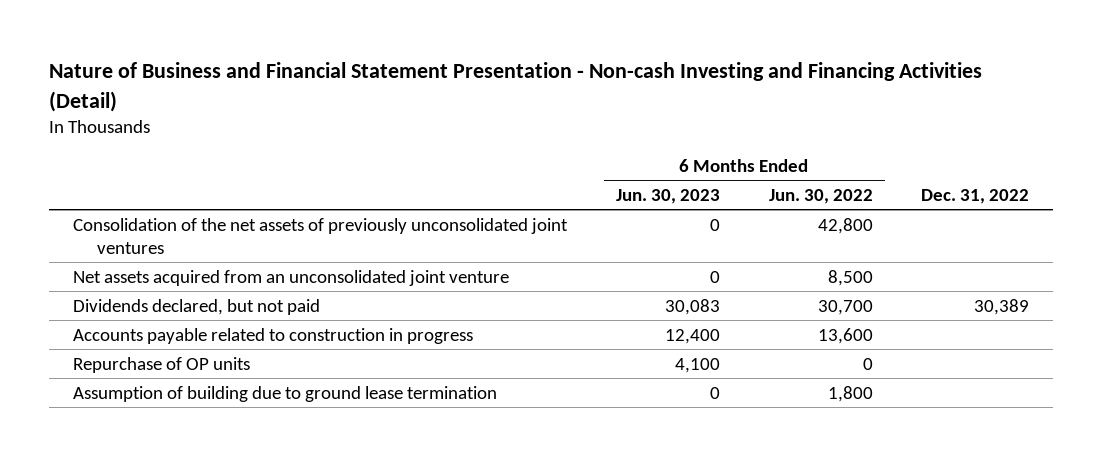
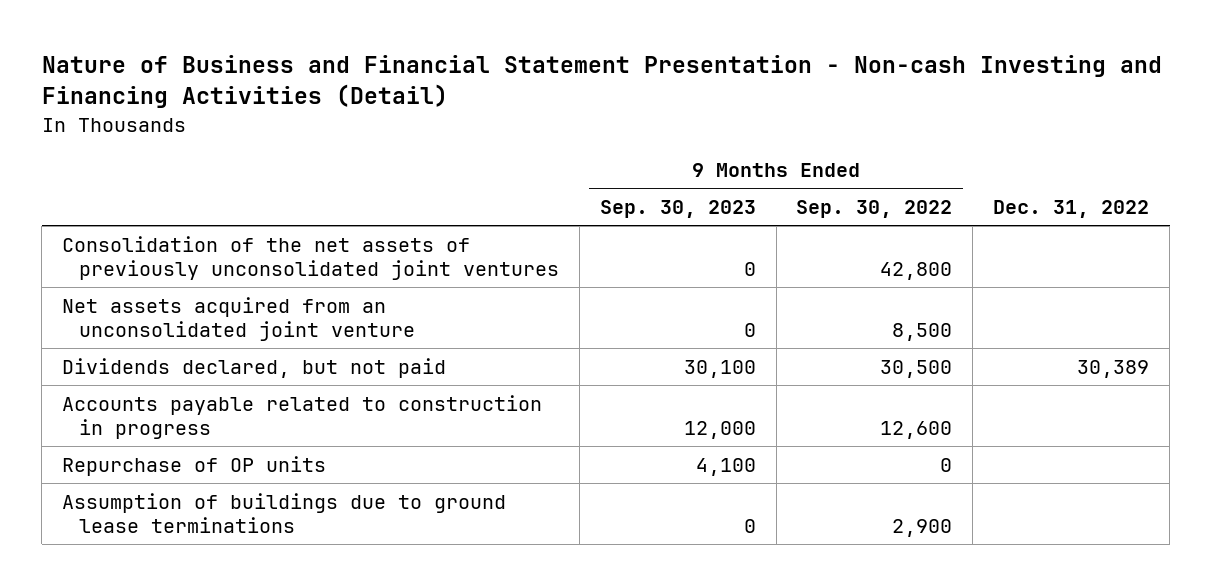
- | 6 Months Ended Jun. 30, 2023 | 6 Months Ended Jun. 30, 2022 | Dec. 31, 2022
+ | 9 Months Ended Sep. 30, 2023 | 9 Months Ended Sep. 30, 2022 | Dec. 31, 2022
- Assumption of building due to ground lease termination | 0 | 1,800 |
+ Assumption of buildings due to ground lease terminations | 0 | 2,900 |

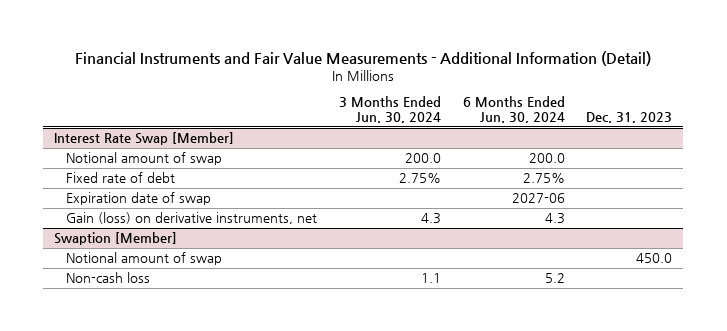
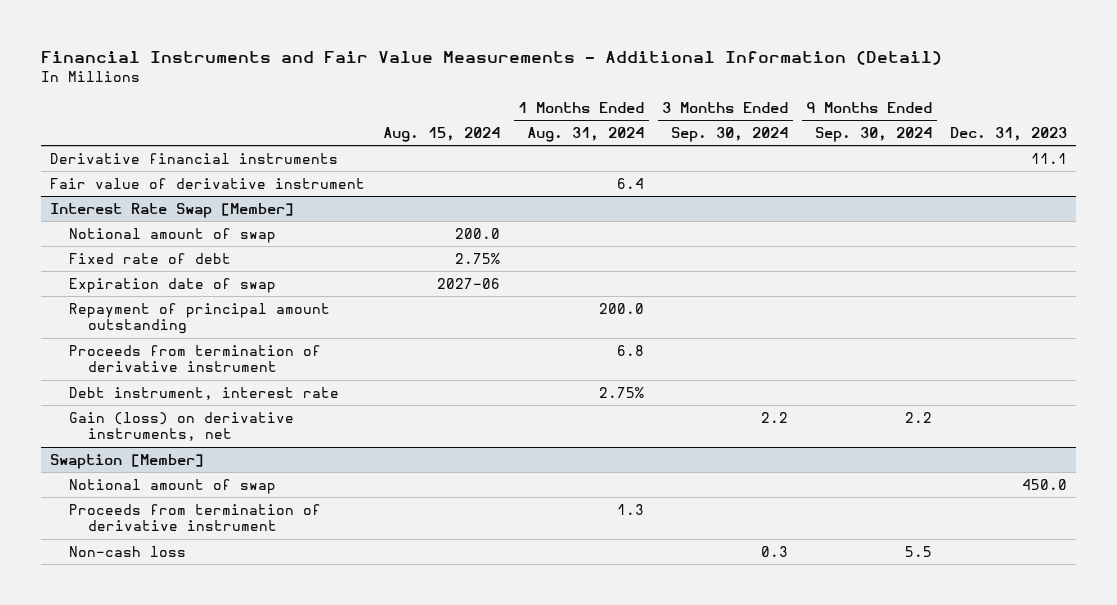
- | 3 Months Ended Jun. 30, 2024 | 6 Months Ended Jun. 30, 2024 | Dec. 31, 2023
+ | Aug. 15, 2024 | 1 Months Ended Aug. 31, 2024 | 3 Months Ended Sep. 30, 2024 | 9 Months Ended Sep. 30, 2024 | Dec. 31, 2023
+ Derivative financial instruments | | | | | 11.1
+ Fair value of derivative instrument | | 6.4 | | |
@ Interest Rate Swap [Member]
+ Repayment of principal amount outstanding | | 200.0 | | |
+ Proceeds from termination of derivative instrument | | 6.8 | | |
+ Debt instrument, interest rate | | 2.75% | | |
@ Swaption [Member]
+ Proceeds from termination of derivative instrument | | 1.3 | | |

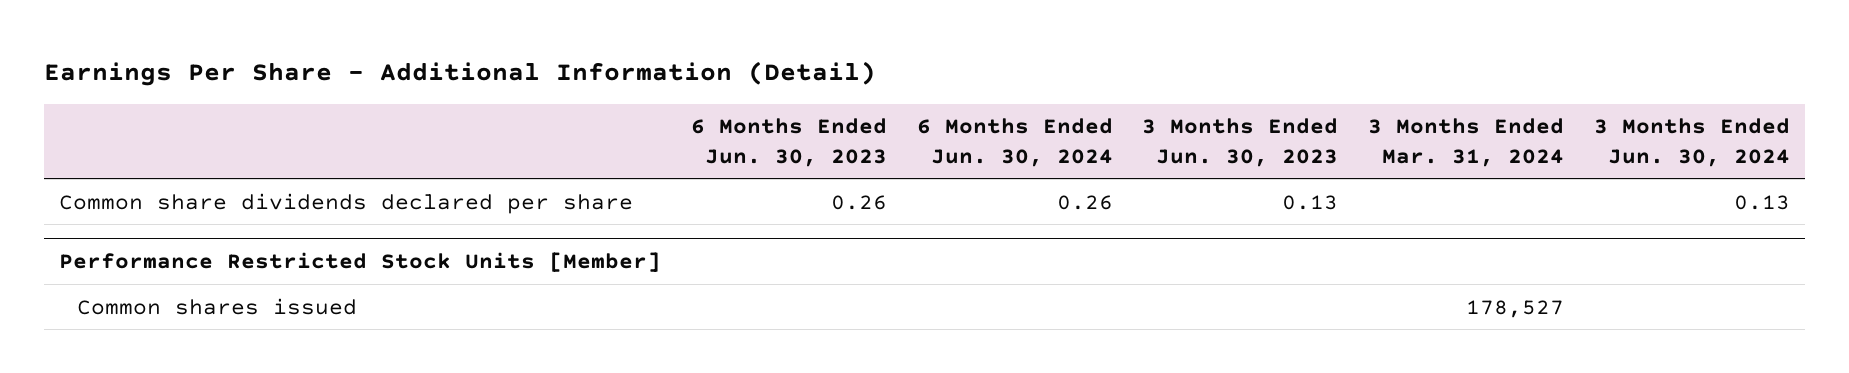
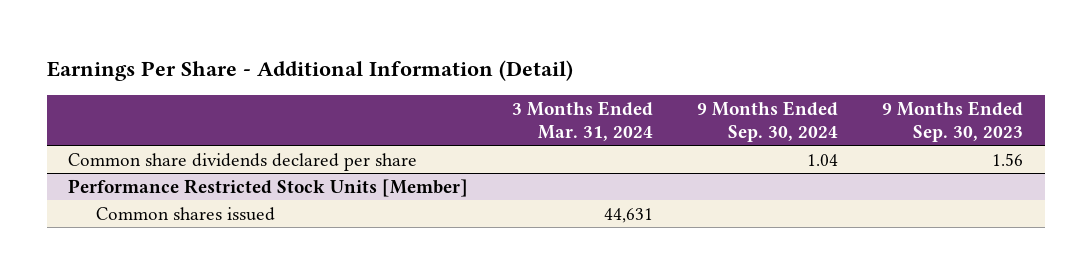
- | 6 Months Ended Jun. 30, 2023 | 6 Months Ended Jun. 30, 2024 | 3 Months Ended Jun. 30, 2023 | 3 Months Ended Mar. 31, 2024 | 3 Months Ended Jun. 30, 2024
+ | 3 Months Ended Mar. 31, 2024 | 9 Months Ended Sep. 30, 2024 | 9 Months Ended Sep. 30, 2023
@ Performance Restricted Stock Units [Member]
- Common shares issued | | | | 178,527 |
+ Common shares issued | 44,631 | |

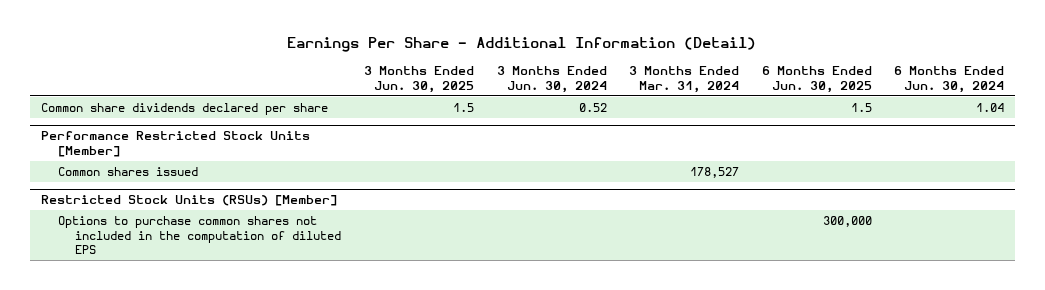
- | 3 Months Ended Mar. 31, 2024 | 9 Months Ended Sep. 30, 2024 | 9 Months Ended Sep. 30, 2023
+ | 3 Months Ended Jun. 30, 2025 | 3 Months Ended Jun. 30, 2024 | 3 Months Ended Mar. 31, 2024 | 6 Months Ended Jun. 30, 2025 | 6 Months Ended Jun. 30, 2024
@ Performance Restricted Stock Units [Member]
- Common shares issued | 44,631 | |
+ Common shares issued | | | 178,527 | |
+ Restricted Stock Units (RSUs) [Member]
+ Options to purchase common shares not included in the computation of diluted EPS | | | | 300,000 |

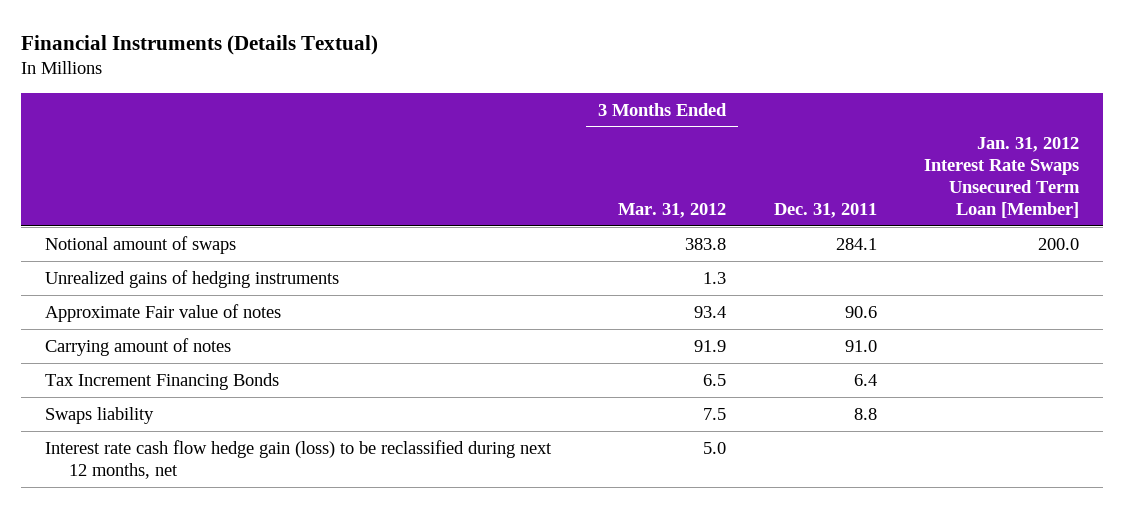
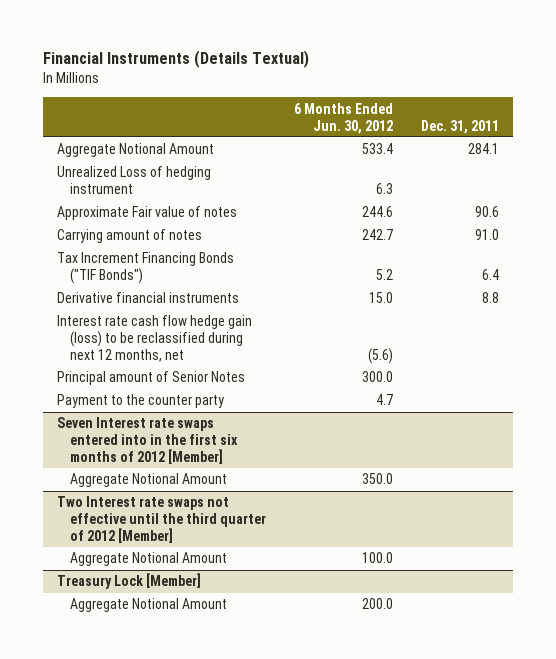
- | 3 Months Ended Mar. 31, 2012 | Dec. 31, 2011 | Jan. 31, 2012 Interest Rate Swaps Unsecured Term Loan [Member]
+ | 6 Months Ended Jun. 30, 2012 | Dec. 31, 2011
- Notional amount of swaps | 383.8 | 284.1 | 200.0
- Unrealized gains of hedging instruments | 1.3 | |
+ Aggregate Notional Amount | 533.4 | 284.1
+ Unrealized Loss of hedging instrument | 6.3 |
- Tax Increment Financing Bonds | 6.5 | 6.4 |
- Swaps liability | 7.5 | 8.8 |
+ Tax Increment Financing Bonds ("TIF Bonds") | 5.2 | 6.4
+ Derivative financial instruments | 15.0 | 8.8
+ Principal amount of Senior Notes | 300.0 |
+ Payment to the counter party | 4.7 |
+ Seven Interest rate swaps entered into in the first six months of 2012 [Member]
+ Aggregate Notional Amount | 350.0 |
+ Two Interest rate swaps not effective until the third quarter of 2012 [Member]
+ Aggregate Notional Amount | 100.0 |
+ Treasury Lock [Member]
+ Aggregate Notional Amount | 200.0 |

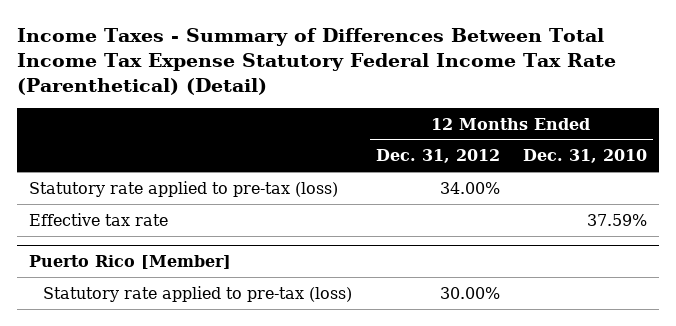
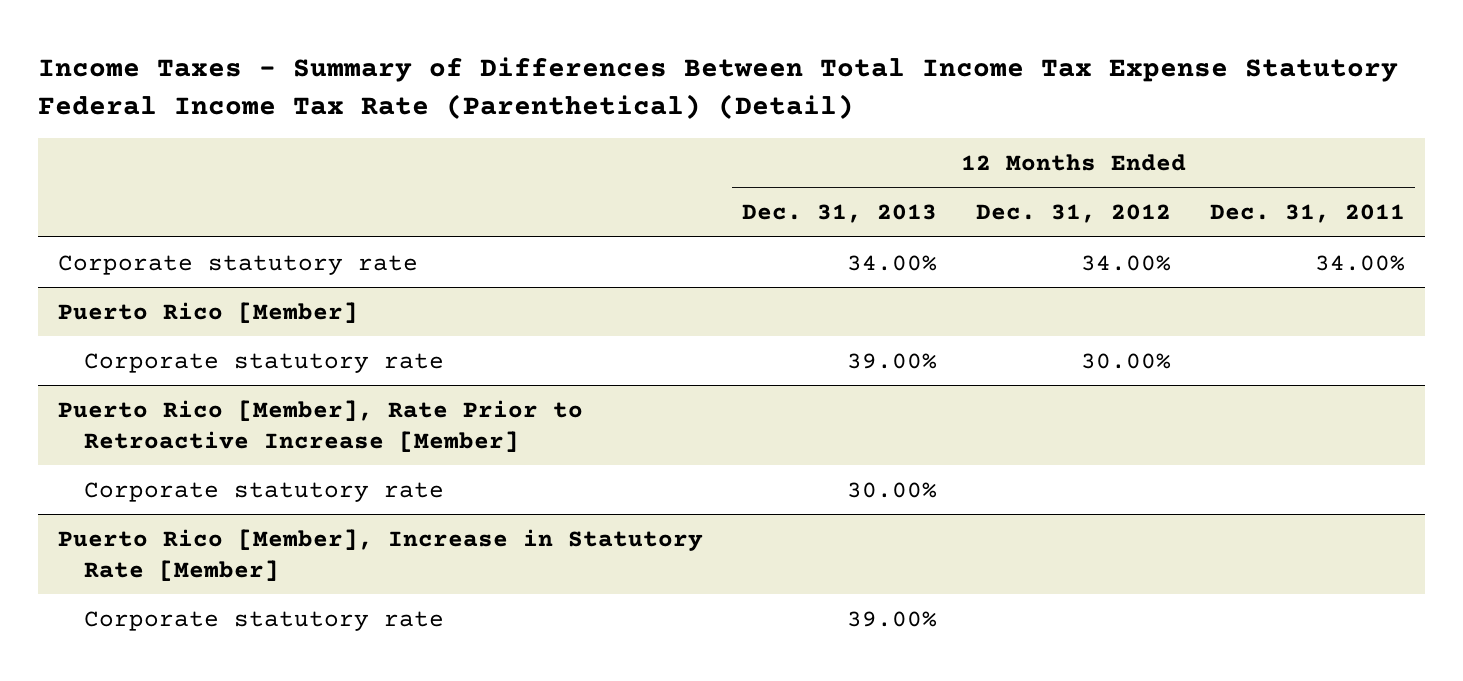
- | 12 Months Ended Dec. 31, 2012 | 12 Months Ended Dec. 31, 2010
+ | 12 Months Ended Dec. 31, 2013 | 12 Months Ended Dec. 31, 2012 | 12 Months Ended Dec. 31, 2011
- Statutory rate applied to pre-tax (loss) | 34.00% |
- Effective tax rate | | 37.59%
+ Corporate statutory rate | 34.00% | 34.00% | 34.00%
@ Puerto Rico [Member]
- Statutory rate applied to pre-tax (loss) | 30.00% |
+ Corporate statutory rate | 39.00% | 30.00% |
+ Puerto Rico [Member], Rate Prior to Retroactive Increase [Member]
+ Corporate statutory rate | 30.00% | |
+ Puerto Rico [Member], Increase in Statutory Rate [Member]
+ Corporate statutory rate | 39.00% | |

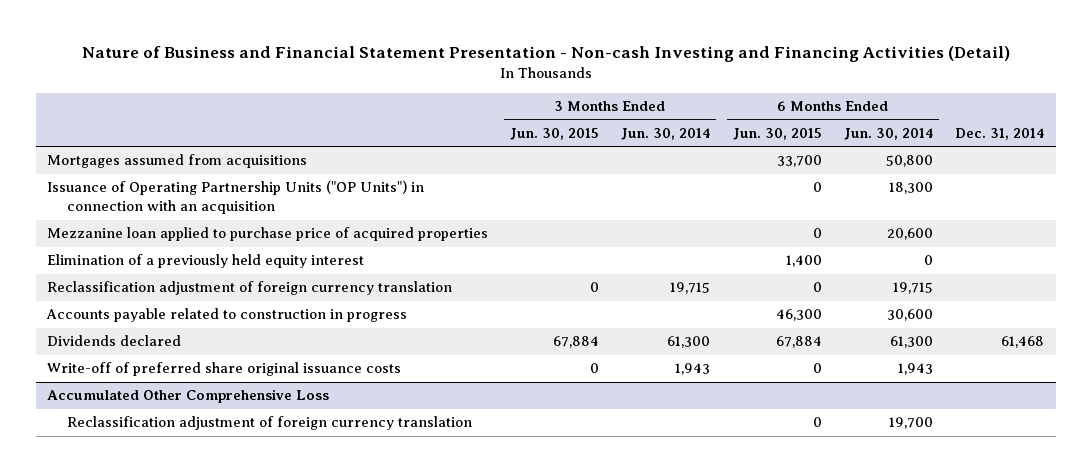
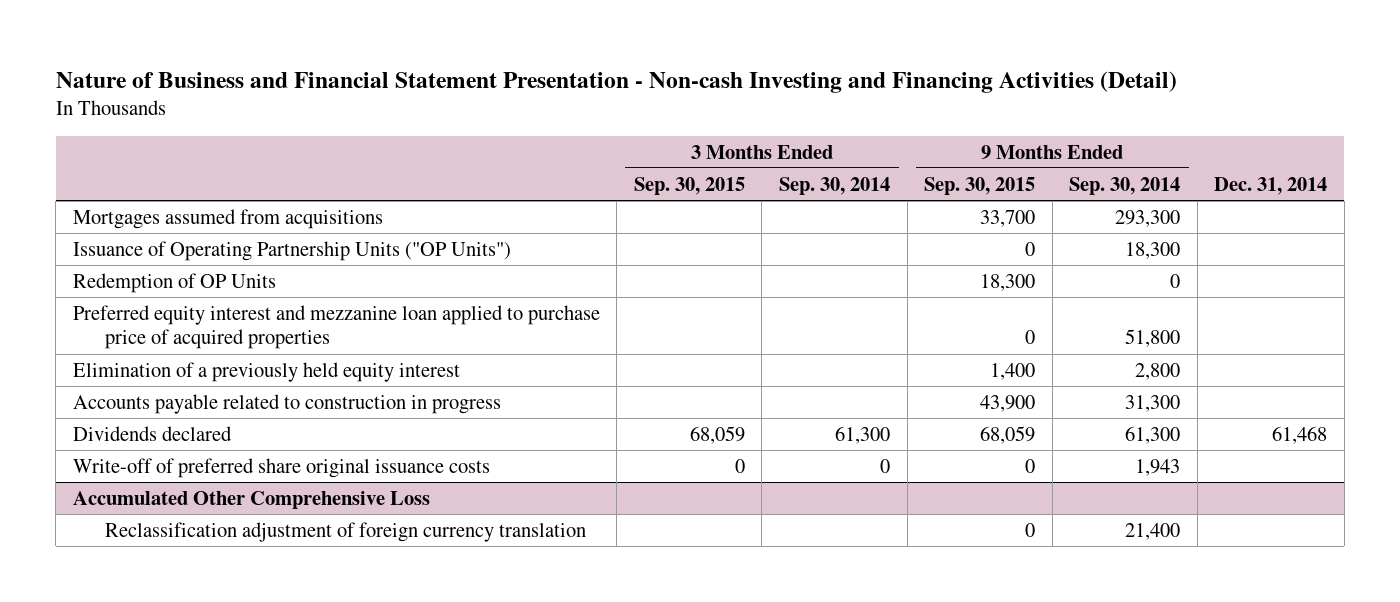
- | 3 Months Ended Jun. 30, 2015 | 3 Months Ended Jun. 30, 2014 | 6 Months Ended Jun. 30, 2015 | 6 Months Ended Jun. 30, 2014 | Dec. 31, 2014
+ | 3 Months Ended Sep. 30, 2015 | 3 Months Ended Sep. 30, 2014 | 9 Months Ended Sep. 30, 2015 | 9 Months Ended Sep. 30, 2014 | Dec. 31, 2014
- Issuance of Operating Partnership Units ("OP Units") in connection with an acquisition | | | 0 | 18,300 |
- Mezzanine loan applied to purchase price of acquired properties | | | 0 | 20,600 |
+ Issuance of Operating Partnership Units ("OP Units") | | | 0 | 18,300 |
+ Redemption of OP Units | | | 18,300 | 0 |
+ Preferred equity interest and mezzanine loan applied to purchase price of acquired properties | | | 0 | 51,800 |
- Reclassification adjustment of foreign currency translation | 0 | 19,715 | 0 | 19,715 |

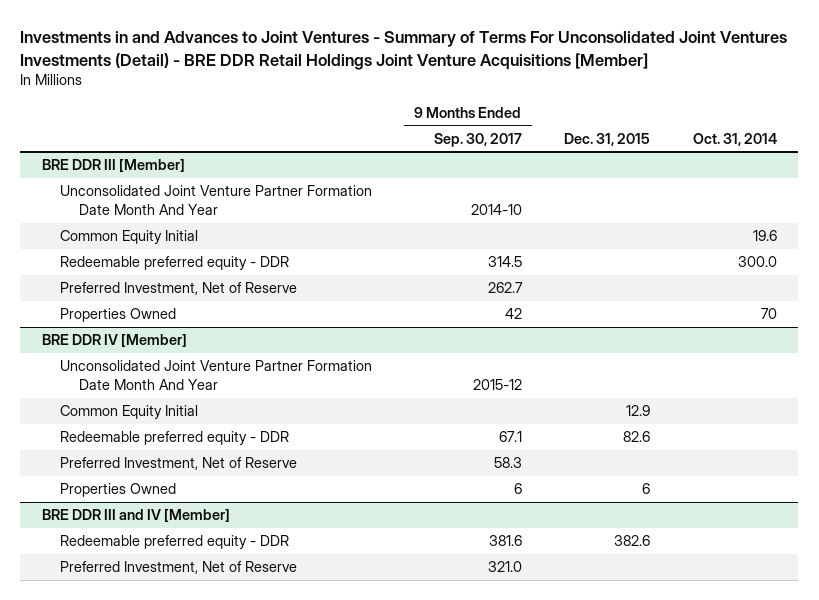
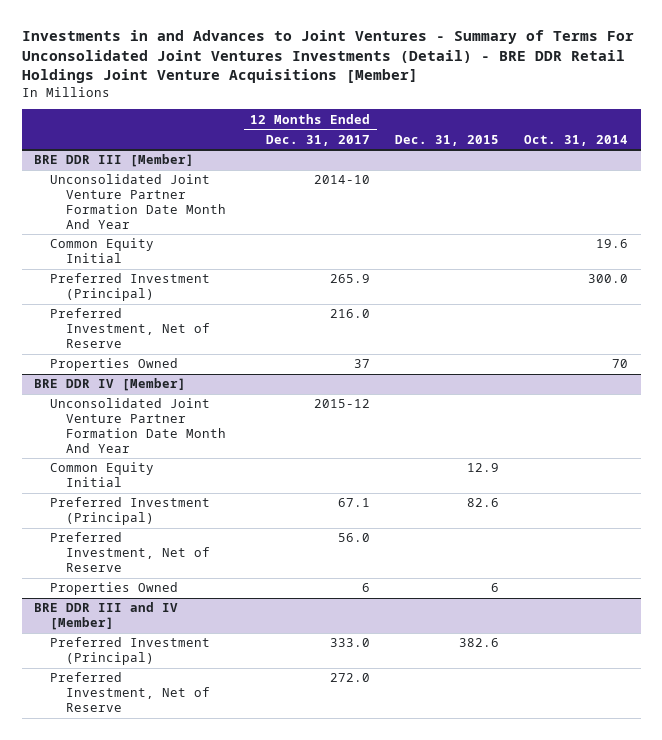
- | 9 Months Ended Sep. 30, 2017 | Dec. 31, 2015 | Oct. 31, 2014
+ | 12 Months Ended Dec. 31, 2017 | Dec. 31, 2015 | Oct. 31, 2014
@ BRE DDR III [Member]
- Redeemable preferred equity - DDR | 314.5 | | 300.0
+ Preferred Investment (Principal) | 265.9 | | 300.0
@ BRE DDR IV [Member]
- Redeemable preferred equity - DDR | 67.1 | 82.6 |
+ Preferred Investment (Principal) | 67.1 | 82.6 |
@ BRE DDR III and IV [Member]
- Redeemable preferred equity - DDR | 381.6 | 382.6 |
+ Preferred Investment (Principal) | 333.0 | 382.6 |

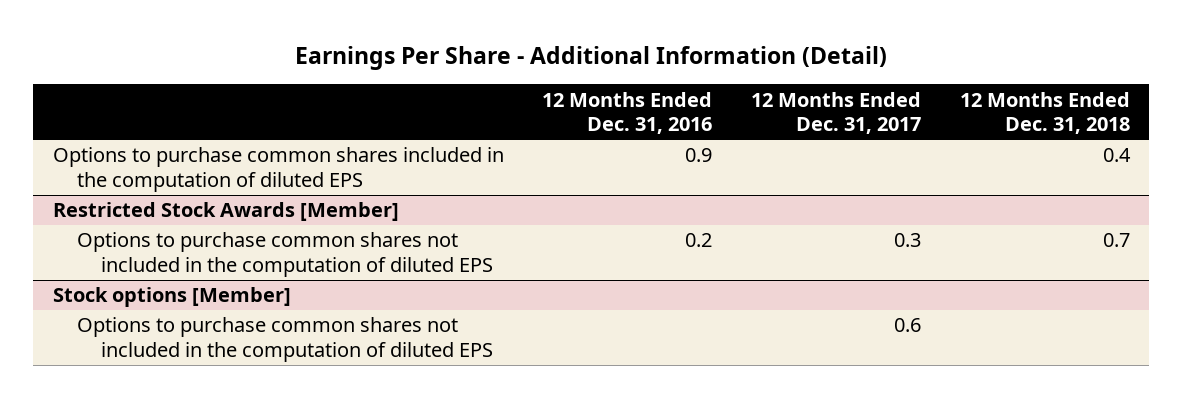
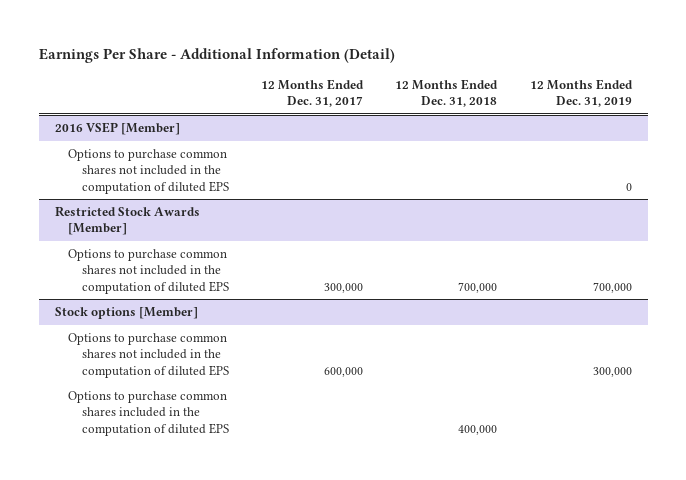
- | 12 Months Ended Dec. 31, 2016 | 12 Months Ended Dec. 31, 2017 | 12 Months Ended Dec. 31, 2018
+ | 12 Months Ended Dec. 31, 2017 | 12 Months Ended Dec. 31, 2018 | 12 Months Ended Dec. 31, 2019
- Options to purchase common shares included in the computation of diluted EPS | 0.9 | | 0.4
+ 2016 VSEP [Member]
+ Options to purchase common shares not included in the computation of diluted EPS | | | 0
@ Restricted Stock Awards [Member]
- Options to purchase common shares not included in the computation of diluted EPS | 0.2 | 0.3 | 0.7
+ Options to purchase common shares not included in the computation of diluted EPS | 300,000 | 700,000 | 700,000
@ Stock options [Member]
- Options to purchase common shares not included in the computation of diluted EPS | | 0.6 |
+ Options to purchase common shares not included in the computation of diluted EPS | 600,000 | | 300,000
+ Options to purchase common shares included in the computation of diluted EPS | | 400,000 |

